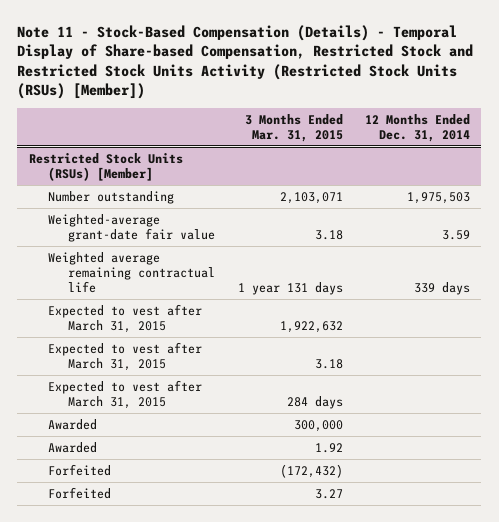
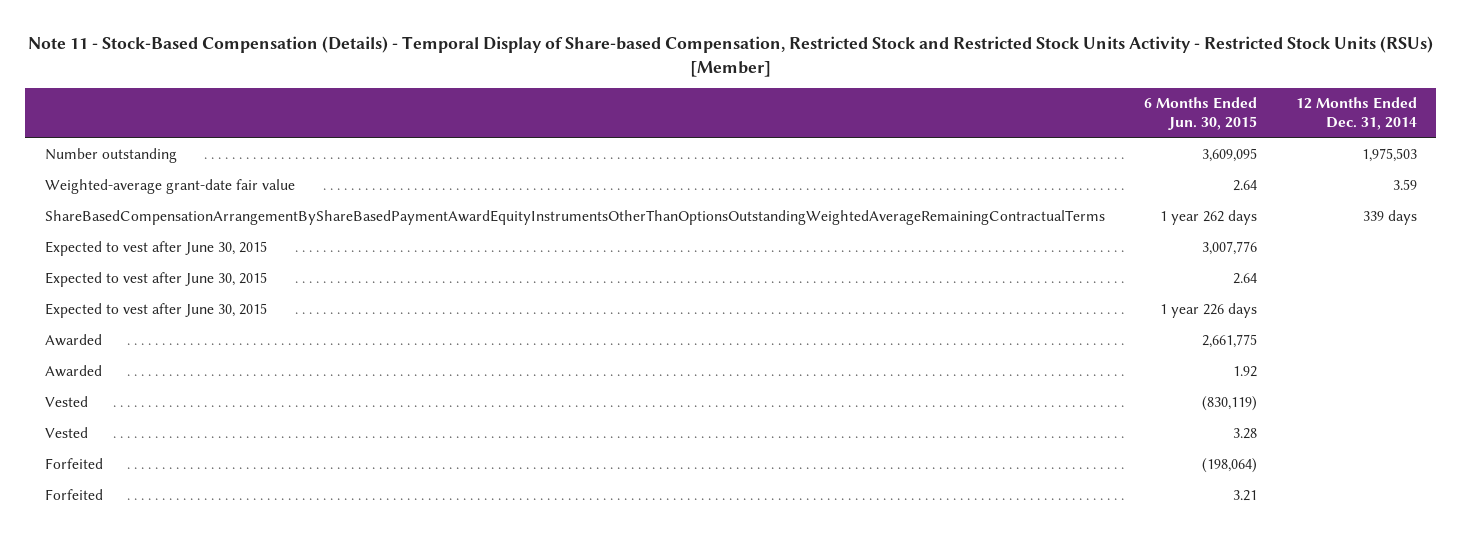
- Note 11 - Stock-Based Compensation (Details) - Temporal Display of Share-based Compensation, Restricted Stock and Restricted Stock Units Activity (Restricted Stock Units (RSUs) [Member])
+ Note 11 - Stock-Based Compensation (Details) - Temporal Display of Share-based Compensation, Restricted Stock and Restricted Stock Units Activity - Restricted Stock Units (RSUs) [Member]
- | 3 Months Ended Mar. 31, 2015 | 12 Months Ended Dec. 31, 2014
+ | 6 Months Ended Jun. 30, 2015 | 12 Months Ended Dec. 31, 2014
- Restricted Stock Units (RSUs) [Member]
- Weighted average remaining contractual life | 1 year 131 days | 339 days
- Expected to vest after March 31, 2015 | 1,922,632 |
- Expected to vest after March 31, 2015 | 3.18 |
- Expected to vest after March 31, 2015 | 284 days |
+ ShareBasedCompensationArrangementByShareBasedPaymentAwardEquityInstrumentsOtherThanOptionsOutstandingWeightedAverageRemainingContractualTerms | 1 year 262 days | 339 days
+ Expected to vest after June 30, 2015 | 3,007,776 |
+ Expected to vest after June 30, 2015 | 2.64 |
+ Expected to vest after June 30, 2015 | 1 year 226 days |
+ Vested | (830,119) |
+ Vested | 3.28 |

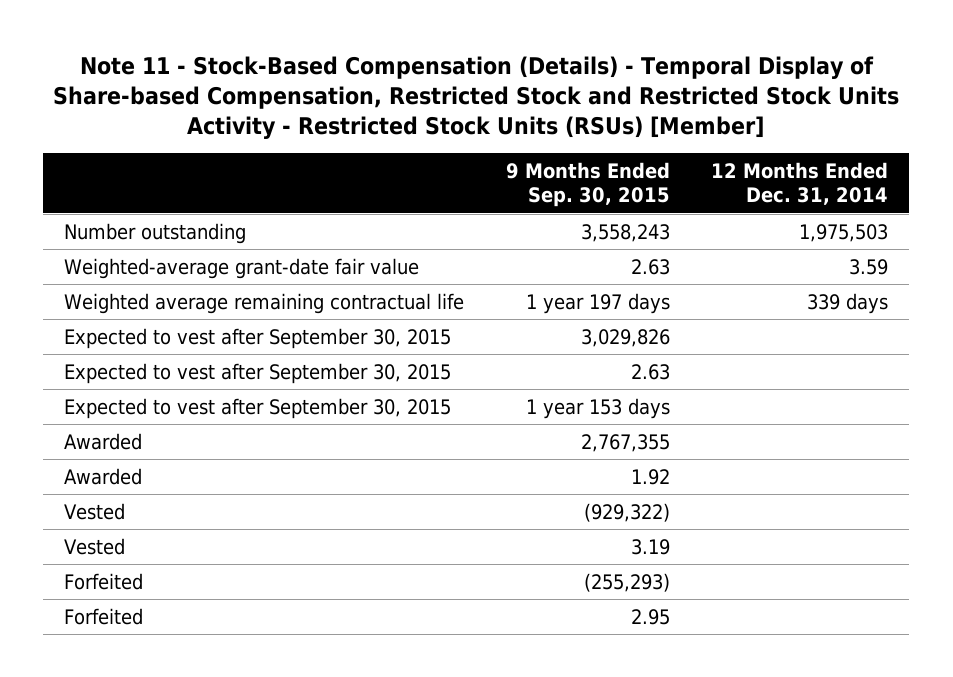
- | 6 Months Ended Jun. 30, 2015 | 12 Months Ended Dec. 31, 2014
+ | 9 Months Ended Sep. 30, 2015 | 12 Months Ended Dec. 31, 2014
- ShareBasedCompensationArrangementByShareBasedPaymentAwardEquityInstrumentsOtherThanOptionsOutstandingWeightedAverageRemainingContractualTerms | 1 year 262 days | 339 days
- Expected to vest after June 30, 2015 | 3,007,776 |
- Expected to vest after June 30, 2015 | 2.64 |
- Expected to vest after June 30, 2015 | 1 year 226 days |
+ Weighted average remaining contractual life | 1 year 197 days | 339 days
+ Expected to vest after September 30, 2015 | 3,029,826 |
+ Expected to vest after September 30, 2015 | 2.63 |
+ Expected to vest after September 30, 2015 | 1 year 153 days |

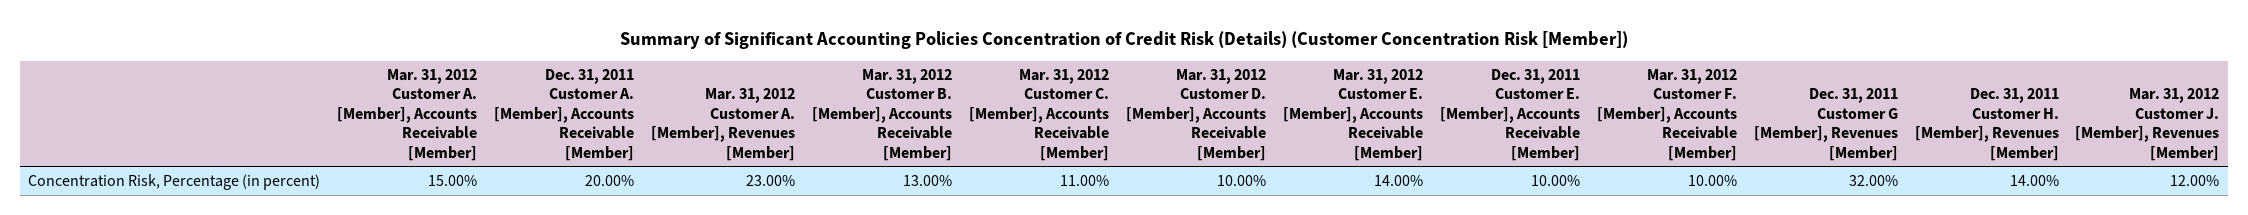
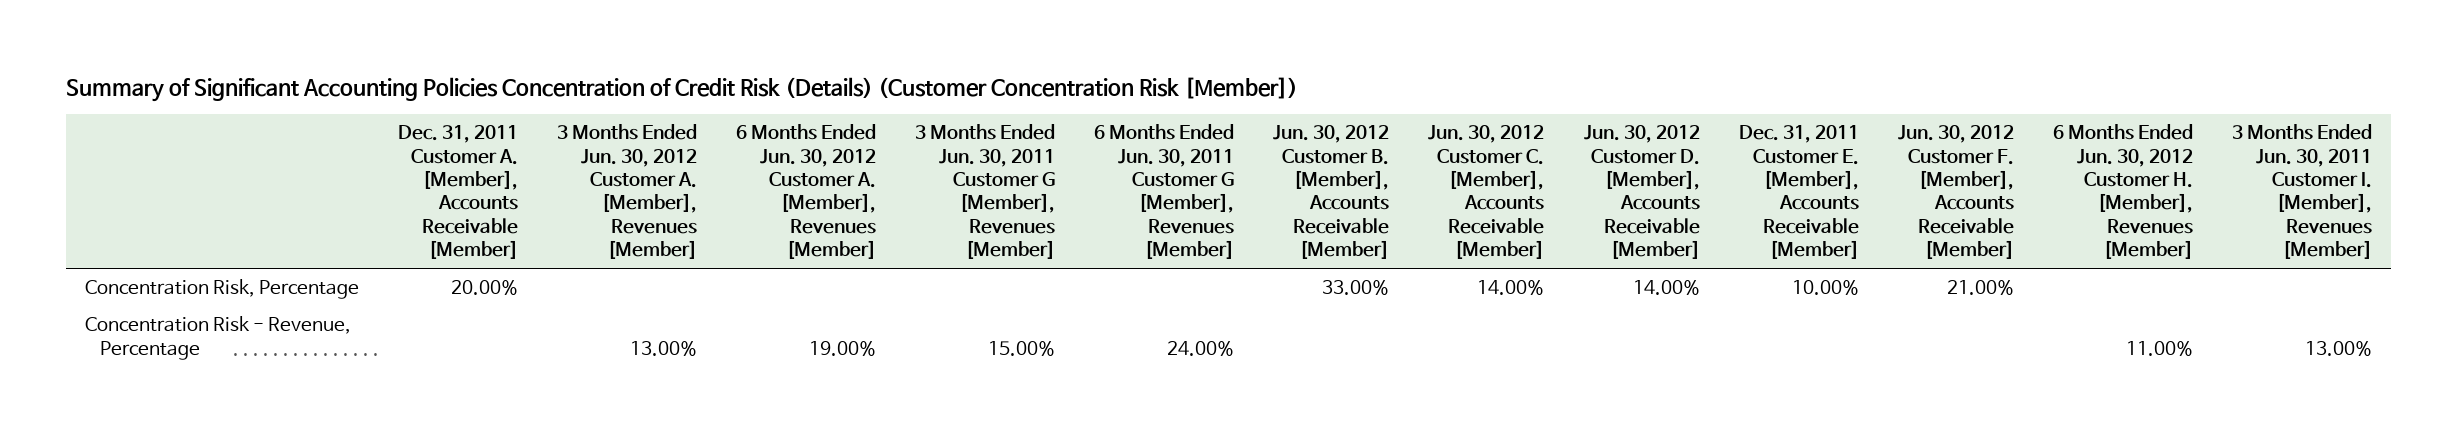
- | Mar. 31, 2012 Customer A. [Member], Accounts Receivable [Member] | Dec. 31, 2011 Customer A. [Member], Accounts Receivable [Member] | Mar. 31, 2012 Customer A. [Member], Revenues [Member] | Mar. 31, 2012 Customer B. [Member], Accounts Receivable [Member] | Mar. 31, 2012 Customer C. [Member], Accounts Receivable [Member] | Mar. 31, 2012 Customer D. [Member], Accounts Receivable [Member] | Mar. 31, 2012 Customer E. [Member], Accounts Receivable [Member] | Dec. 31, 2011 Customer E. [Member], Accounts Receivable [Member] | Mar. 31, 2012 Customer F. [Member], Accounts Receivable [Member] | Dec. 31, 2011 Customer G [Member], Revenues [Member] | Dec. 31, 2011 Customer H. [Member], Revenues [Member] | Mar. 31, 2012 Customer J. [Member], Revenues [Member]
+ | Dec. 31, 2011 Customer A. [Member], Accounts Receivable [Member] | 3 Months Ended Jun. 30, 2012 Customer A. [Member], Revenues [Member] | 6 Months Ended Jun. 30, 2012 Customer A. [Member], Revenues [Member] | 3 Months Ended Jun. 30, 2011 Customer G [Member], Revenues [Member] | 6 Months Ended Jun. 30, 2011 Customer G [Member], Revenues [Member] | Jun. 30, 2012 Customer B. [Member], Accounts Receivable [Member] | Jun. 30, 2012 Customer C. [Member], Accounts Receivable [Member] | Jun. 30, 2012 Customer D. [Member], Accounts Receivable [Member] | Dec. 31, 2011 Customer E. [Member], Accounts Receivable [Member] | Jun. 30, 2012 Customer F. [Member], Accounts Receivable [Member] | 6 Months Ended Jun. 30, 2012 Customer H. [Member], Revenues [Member] | 3 Months Ended Jun. 30, 2011 Customer I. [Member], Revenues [Member]
- Concentration Risk, Percentage (in percent) | 15.00% | 20.00% | 23.00% | 13.00% | 11.00% | 10.00% | 14.00% | 10.00% | 10.00% | 32.00% | 14.00% | 12.00%
+ Concentration Risk, Percentage | 20.00% | | | | | 33.00% | 14.00% | 14.00% | 10.00% | 21.00% | |
+ Concentration Risk - Revenue, Percentage | | 13.00% | 19.00% | 15.00% | 24.00% | | | | | | 11.00% | 13.00%

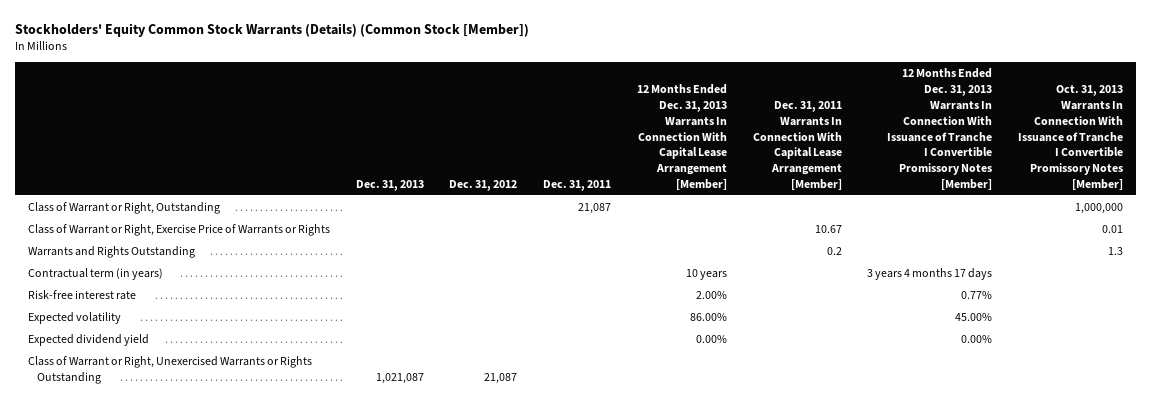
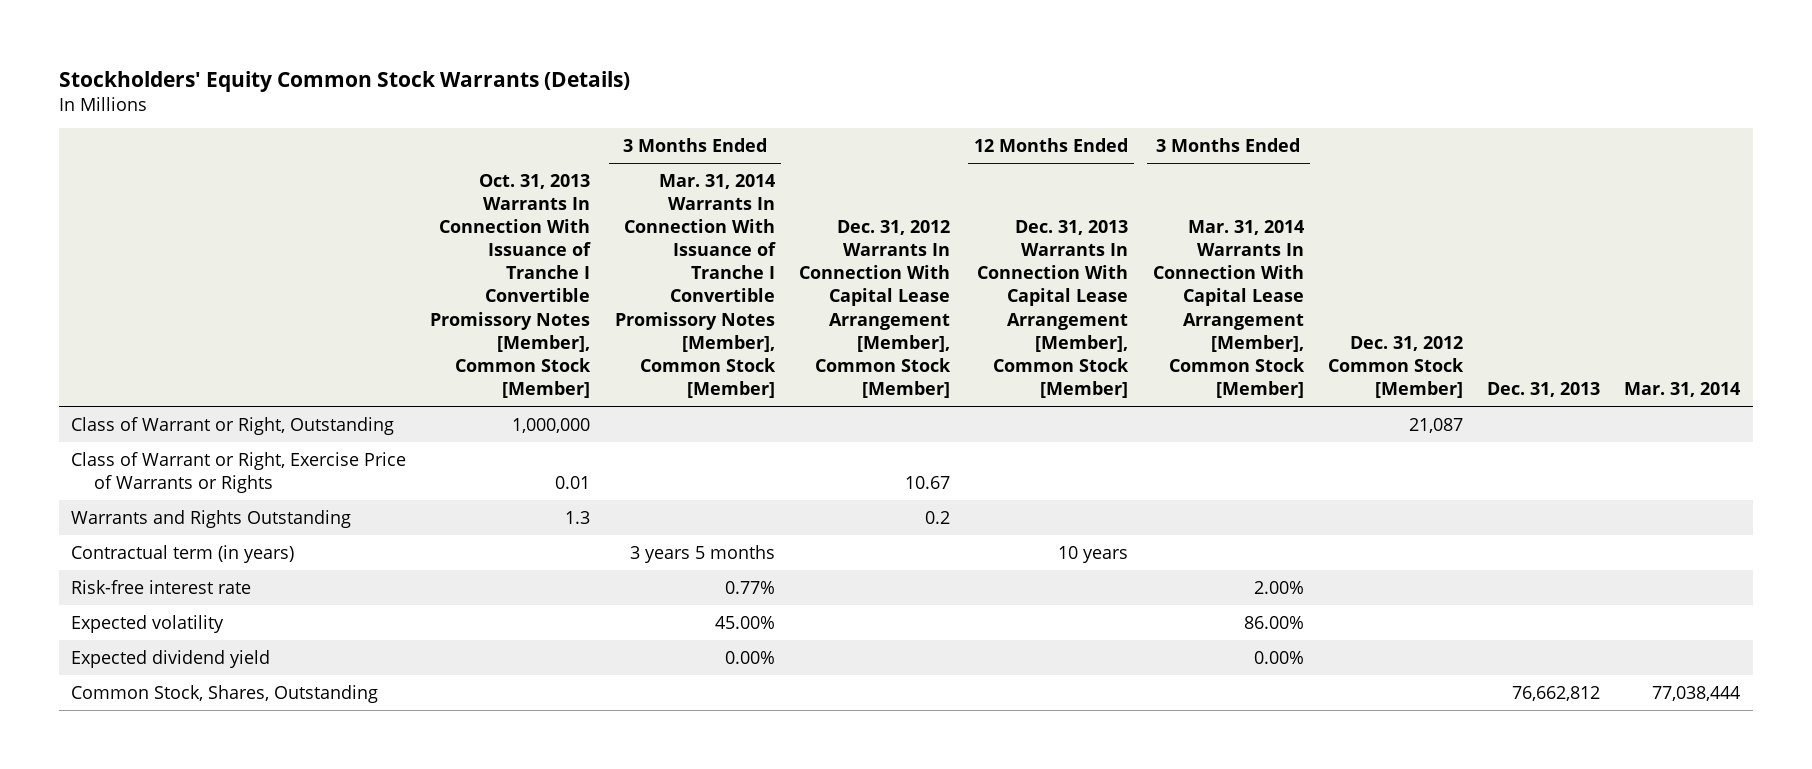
- Stockholders' Equity Common Stock Warrants (Details) (Common Stock [Member])
+ Stockholders' Equity Common Stock Warrants (Details)
- | Dec. 31, 2013 | Dec. 31, 2012 | Dec. 31, 2011 | 12 Months Ended Dec. 31, 2013 Warrants In Connection With Capital Lease Arrangement [Member] | Dec. 31, 2011 Warrants In Connection With Capital Lease Arrangement [Member] | 12 Months Ended Dec. 31, 2013 Warrants In Connection With Issuance of Tranche I Convertible Promissory Notes [Member] | Oct. 31, 2013 Warrants In Connection With Issuance of Tranche I Convertible Promissory Notes [Member]
+ | Oct. 31, 2013 Warrants In Connection With Issuance of Tranche I Convertible Promissory Notes [Member], Common Stock [Member] | 3 Months Ended Mar. 31, 2014 Warrants In Connection With Issuance of Tranche I Convertible Promissory Notes [Member], Common Stock [Member] | Dec. 31, 2012 Warrants In Connection With Capital Lease Arrangement [Member], Common Stock [Member] | 12 Months Ended Dec. 31, 2013 Warrants In Connection With Capital Lease Arrangement [Member], Common Stock [Member] | 3 Months Ended Mar. 31, 2014 Warrants In Connection With Capital Lease Arrangement [Member], Common Stock [Member] | Dec. 31, 2012 Common Stock [Member] | Dec. 31, 2013 | Mar. 31, 2014
- Class of Warrant or Right, Unexercised Warrants or Rights Outstanding | 1,021,087 | 21,087 | | | | |
+ Common Stock, Shares, Outstanding | | | | | | | 76,662,812 | 77,038,444

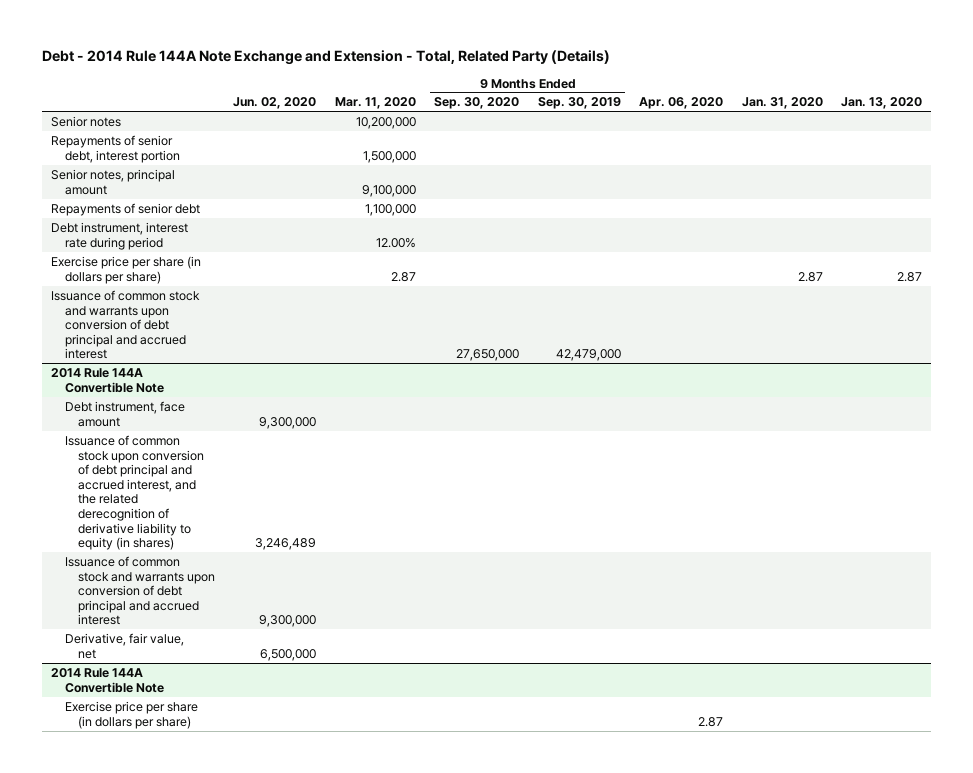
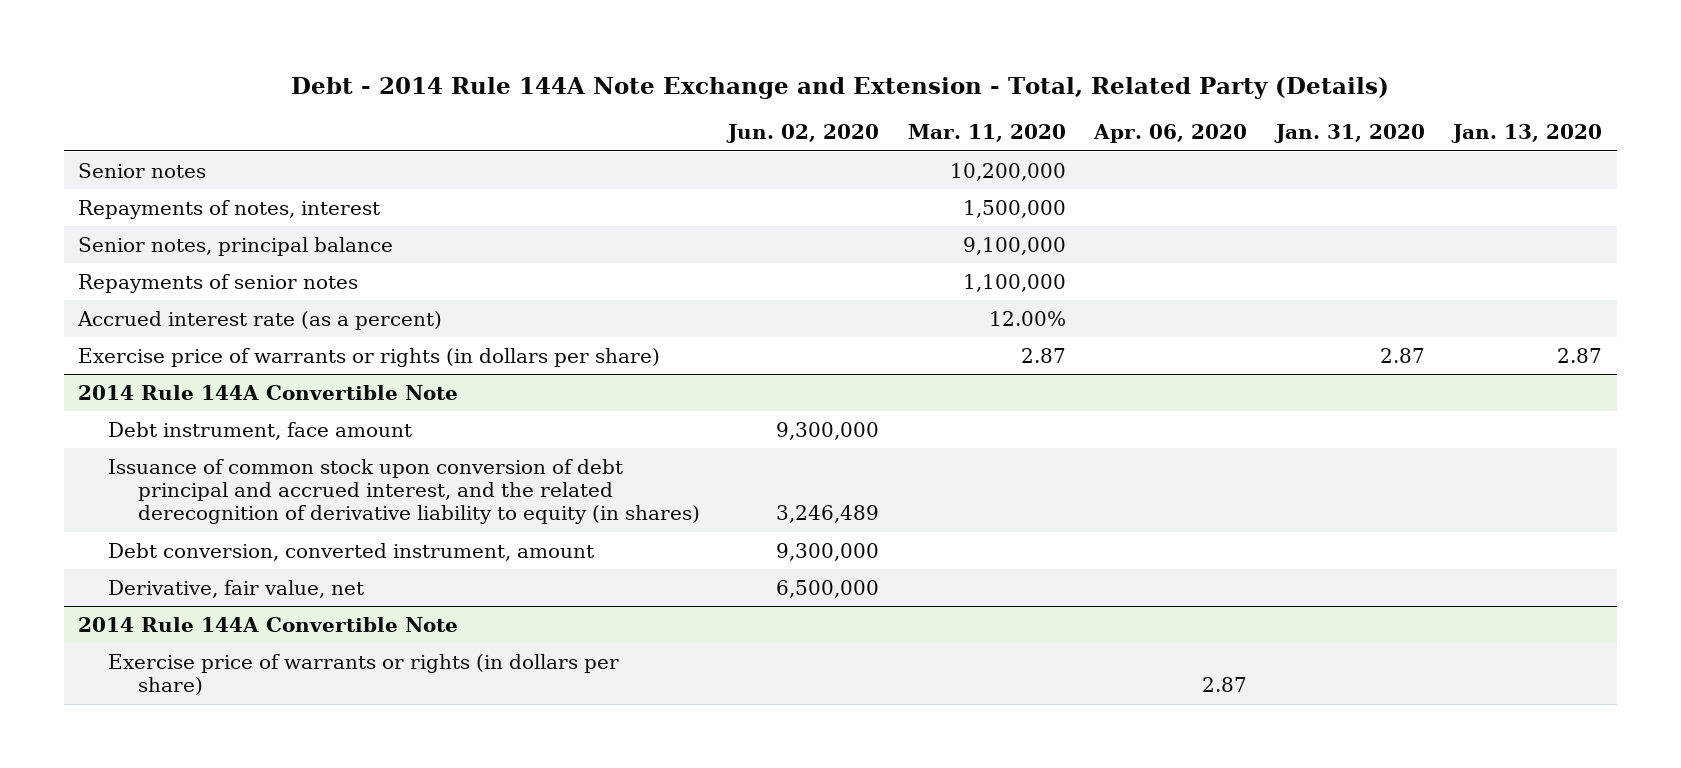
- | Jun. 02, 2020 | Mar. 11, 2020 | 9 Months Ended Sep. 30, 2020 | 9 Months Ended Sep. 30, 2019 | Apr. 06, 2020 | Jan. 31, 2020 | Jan. 13, 2020
+ | Jun. 02, 2020 | Mar. 11, 2020 | Apr. 06, 2020 | Jan. 31, 2020 | Jan. 13, 2020
- Repayments of senior debt, interest portion | | 1,500,000 | | | | |
- Senior notes, principal amount | | 9,100,000 | | | | |
- Repayments of senior debt | | 1,100,000 | | | | |
- Debt instrument, interest rate during period | | 12.00% | | | | |
- Exercise price per share (in dollars per share) | | 2.87 | | | | 2.87 | 2.87
- Issuance of common stock and warrants upon conversion of debt principal and accrued interest | | | 27,650,000 | 42,479,000 | | |
+ Repayments of notes, interest | | 1,500,000 | | |
+ Senior notes, principal balance | | 9,100,000 | | |
+ Repayments of senior notes | | 1,100,000 | | |
+ Accrued interest rate (as a percent) | | 12.00% | | |
+ Exercise price of warrants or rights (in dollars per share) | | 2.87 | | 2.87 | 2.87
@ 2014 Rule 144A Convertible Note
- Issuance of common stock and warrants upon conversion of debt principal and accrued interest | 9,300,000 | | | | | |
+ Debt conversion, converted instrument, amount | 9,300,000 | | | |
- Exercise price per share (in dollars per share) | | | | | 2.87 | |
+ Exercise price of warrants or rights (in dollars per share) | | | 2.87 | |

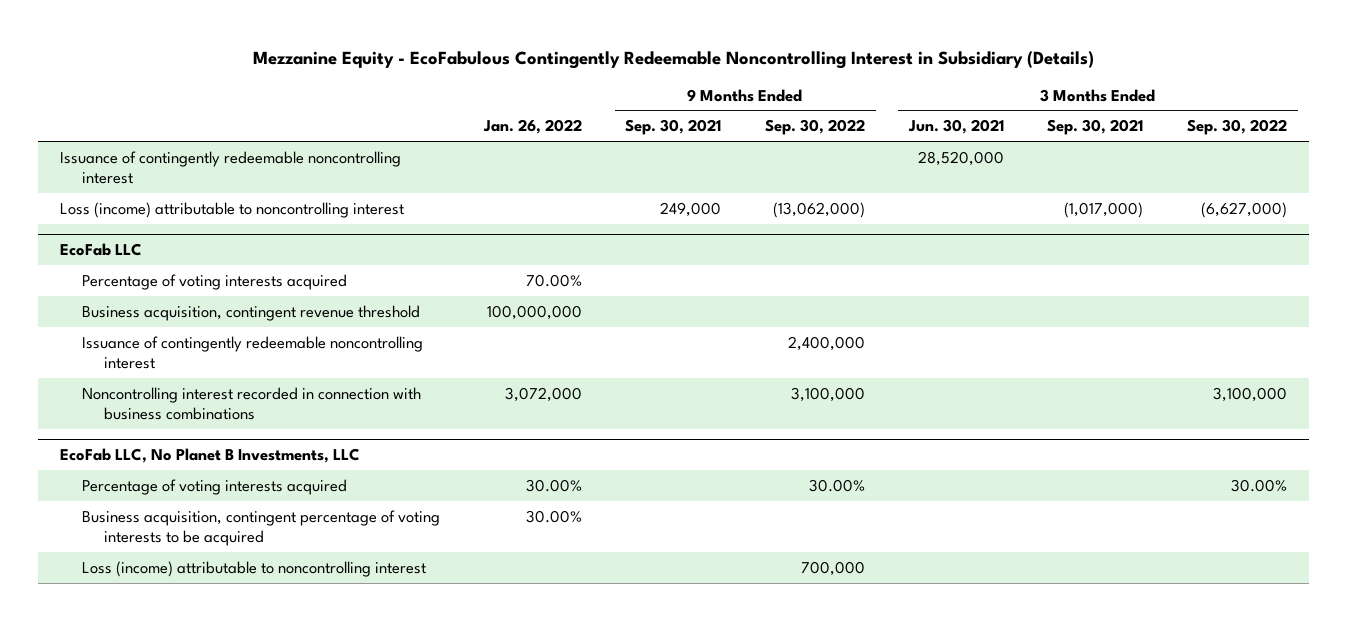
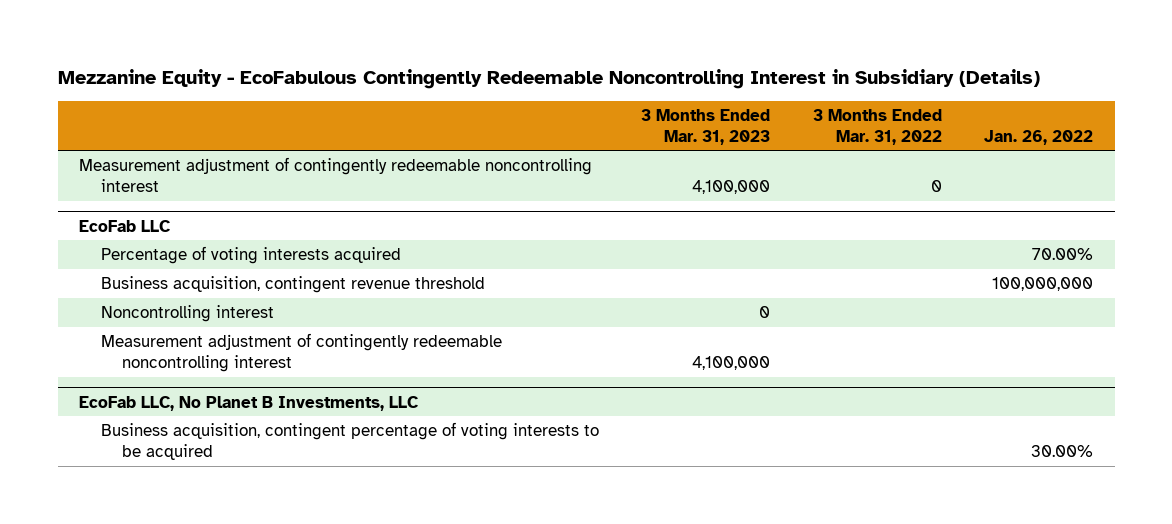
- | Jan. 26, 2022 | 9 Months Ended Sep. 30, 2021 | 9 Months Ended Sep. 30, 2022 | 3 Months Ended Jun. 30, 2021 | 3 Months Ended Sep. 30, 2021 | 3 Months Ended Sep. 30, 2022
+ | 3 Months Ended Mar. 31, 2023 | 3 Months Ended Mar. 31, 2022 | Jan. 26, 2022
- Issuance of contingently redeemable noncontrolling interest | | | | 28,520,000 | |
- Loss (income) attributable to noncontrolling interest | | 249,000 | (13,062,000) | | (1,017,000) | (6,627,000)
+ Measurement adjustment of contingently redeemable noncontrolling interest | 4,100,000 | 0 |
@ EcoFab LLC
- Issuance of contingently redeemable noncontrolling interest | | | 2,400,000 | | |
- Noncontrolling interest recorded in connection with business combinations | 3,072,000 | | 3,100,000 | | | 3,100,000
+ Noncontrolling interest | 0 | |
+ Measurement adjustment of contingently redeemable noncontrolling interest | 4,100,000 | |
@ EcoFab LLC, No Planet B Investments, LLC
- Percentage of voting interests acquired | 30.00% | | 30.00% | | | 30.00%
- Loss (income) attributable to noncontrolling interest | | | 700,000 | | |

